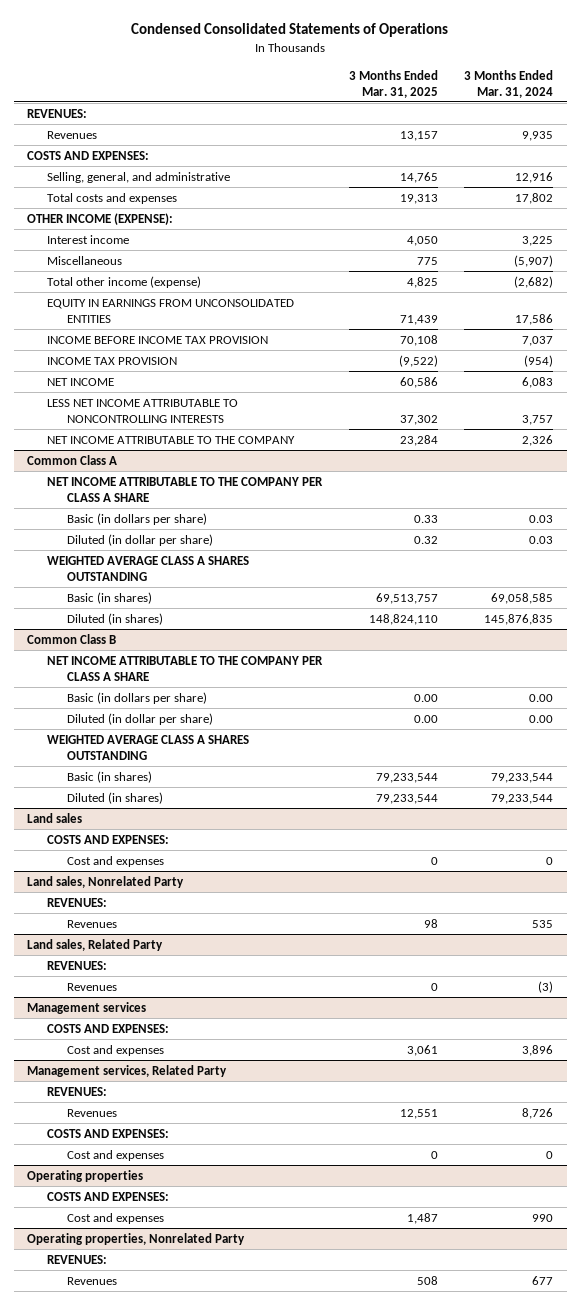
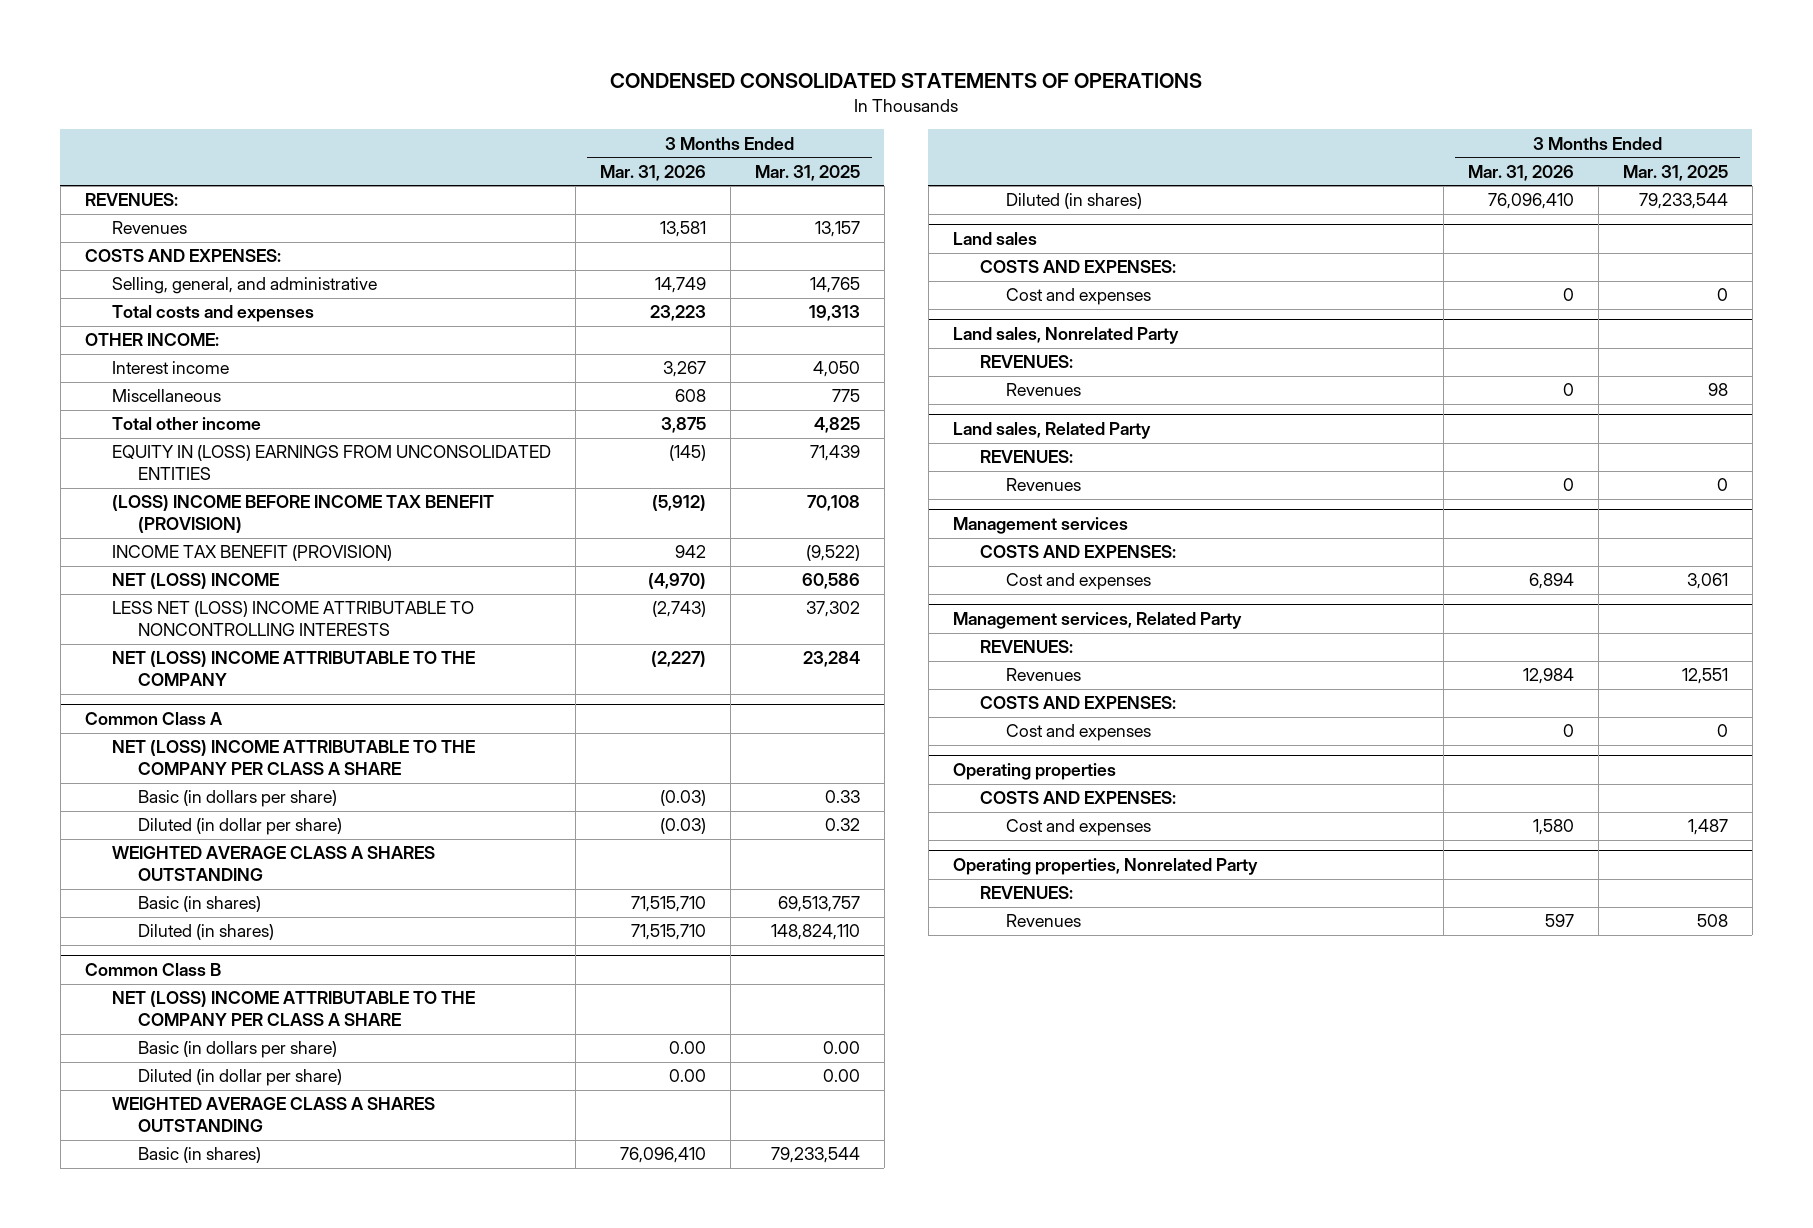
- Condensed Consolidated Statements of Operations
+ CONDENSED CONSOLIDATED STATEMENTS OF OPERATIONS
- | 3 Months Ended Mar. 31, 2025 | 3 Months Ended Mar. 31, 2024
+ | 3 Months Ended Mar. 31, 2026 | 3 Months Ended Mar. 31, 2025
- OTHER INCOME (EXPENSE):
+ OTHER INCOME:
- Total other income (expense) | 4,825 | (2,682)
- EQUITY IN EARNINGS FROM UNCONSOLIDATED ENTITIES | 71,439 | 17,586
- INCOME BEFORE INCOME TAX PROVISION | 70,108 | 7,037
- INCOME TAX PROVISION | (9,522) | (954)
- NET INCOME | 60,586 | 6,083
- LESS NET INCOME ATTRIBUTABLE TO NONCONTROLLING INTERESTS | 37,302 | 3,757
- NET INCOME ATTRIBUTABLE TO THE COMPANY | 23,284 | 2,326
+ Total other income | 3,875 | 4,825
+ EQUITY IN (LOSS) EARNINGS FROM UNCONSOLIDATED ENTITIES | (145) | 71,439
+ (LOSS) INCOME BEFORE INCOME TAX BENEFIT (PROVISION) | (5,912) | 70,108
+ INCOME TAX BENEFIT (PROVISION) | 942 | (9,522)
+ NET (LOSS) INCOME | (4,970) | 60,586
+ LESS NET (LOSS) INCOME ATTRIBUTABLE TO NONCONTROLLING INTERESTS | (2,743) | 37,302
+ NET (LOSS) INCOME ATTRIBUTABLE TO THE COMPANY | (2,227) | 23,284
@ Common Class A
- NET INCOME ATTRIBUTABLE TO THE COMPANY PER CLASS A SHARE
+ NET (LOSS) INCOME ATTRIBUTABLE TO THE COMPANY PER CLASS A SHARE
@ Common Class B
- NET INCOME ATTRIBUTABLE TO THE COMPANY PER CLASS A SHARE
+ NET (LOSS) INCOME ATTRIBUTABLE TO THE COMPANY PER CLASS A SHARE

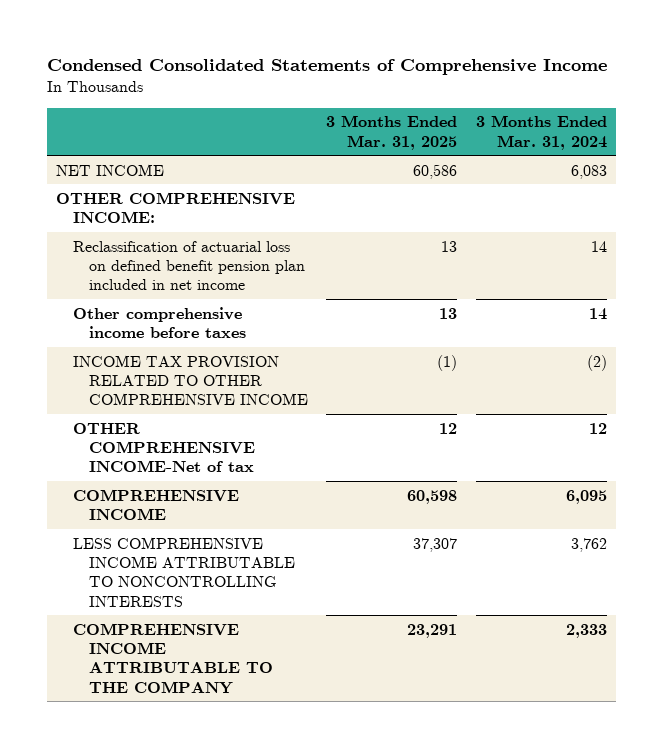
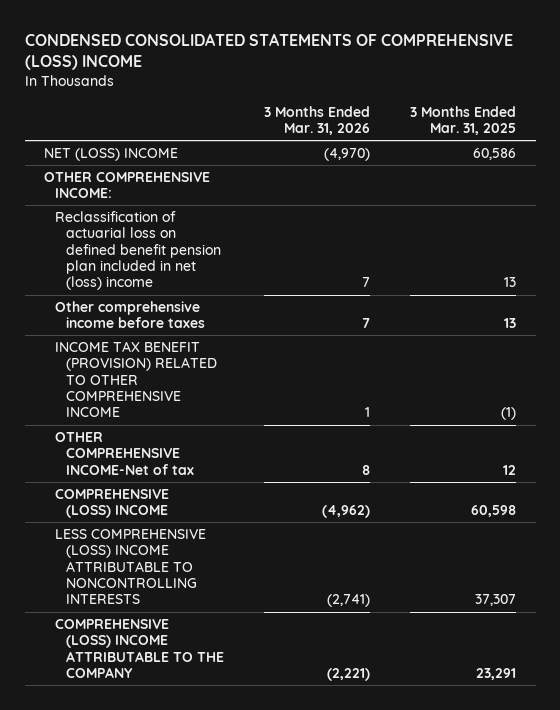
- Condensed Consolidated Statements of Comprehensive Income
+ CONDENSED CONSOLIDATED STATEMENTS OF COMPREHENSIVE (LOSS) INCOME
- | 3 Months Ended Mar. 31, 2025 | 3 Months Ended Mar. 31, 2024
+ | 3 Months Ended Mar. 31, 2026 | 3 Months Ended Mar. 31, 2025
- NET INCOME | 60,586 | 6,083
+ NET (LOSS) INCOME | (4,970) | 60,586
- Reclassification of actuarial loss on defined benefit pension plan included in net income | 13 | 14
+ Reclassification of actuarial loss on defined benefit pension plan included in net (loss) income | 7 | 13
- INCOME TAX PROVISION RELATED TO OTHER COMPREHENSIVE INCOME | (1) | (2)
+ INCOME TAX BENEFIT (PROVISION) RELATED TO OTHER COMPREHENSIVE INCOME | 1 | (1)
- COMPREHENSIVE INCOME | 60,598 | 6,095
- LESS COMPREHENSIVE INCOME ATTRIBUTABLE TO NONCONTROLLING INTERESTS | 37,307 | 3,762
- COMPREHENSIVE INCOME ATTRIBUTABLE TO THE COMPANY | 23,291 | 2,333
+ COMPREHENSIVE (LOSS) INCOME | (4,962) | 60,598
+ LESS COMPREHENSIVE (LOSS) INCOME ATTRIBUTABLE TO NONCONTROLLING INTERESTS | (2,741) | 37,307
+ COMPREHENSIVE (LOSS) INCOME ATTRIBUTABLE TO THE COMPANY | (2,221) | 23,291

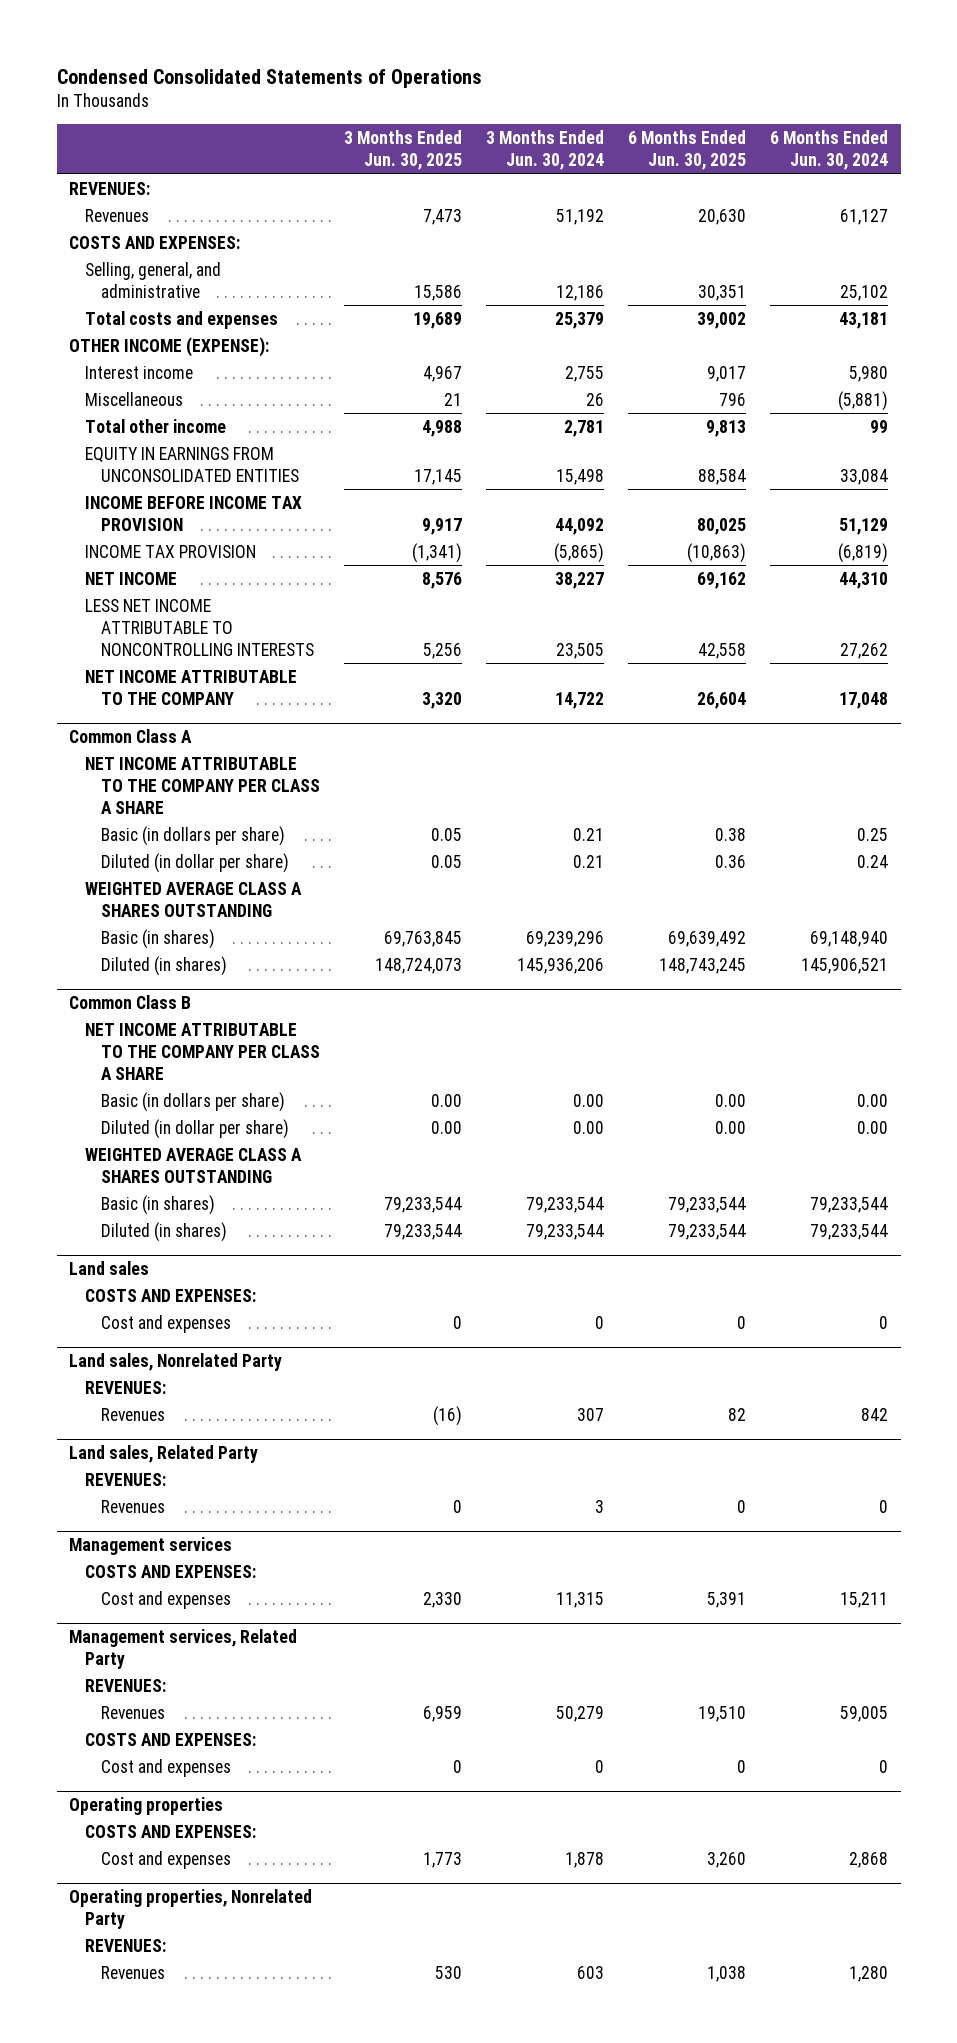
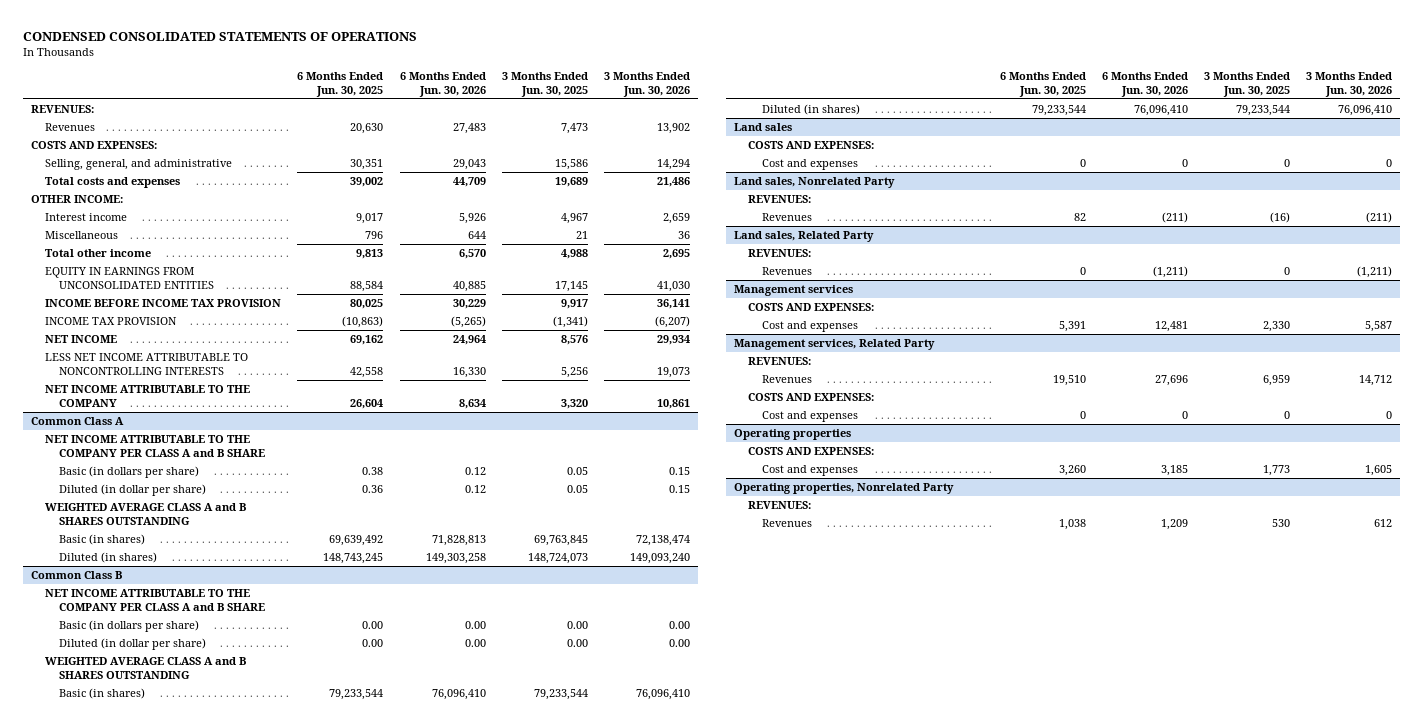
- Condensed Consolidated Statements of Operations
+ CONDENSED CONSOLIDATED STATEMENTS OF OPERATIONS
- | 3 Months Ended Jun. 30, 2025 | 3 Months Ended Jun. 30, 2024 | 6 Months Ended Jun. 30, 2025 | 6 Months Ended Jun. 30, 2024
+ | 6 Months Ended Jun. 30, 2025 | 6 Months Ended Jun. 30, 2026 | 3 Months Ended Jun. 30, 2025 | 3 Months Ended Jun. 30, 2026
- OTHER INCOME (EXPENSE):
+ OTHER INCOME:
@ Common Class A
- NET INCOME ATTRIBUTABLE TO THE COMPANY PER CLASS A SHARE
+ NET INCOME ATTRIBUTABLE TO THE COMPANY PER CLASS A and B SHARE
- WEIGHTED AVERAGE CLASS A SHARES OUTSTANDING
+ WEIGHTED AVERAGE CLASS A and B SHARES OUTSTANDING
@ Common Class B
- NET INCOME ATTRIBUTABLE TO THE COMPANY PER CLASS A SHARE
+ NET INCOME ATTRIBUTABLE TO THE COMPANY PER CLASS A and B SHARE
- WEIGHTED AVERAGE CLASS A SHARES OUTSTANDING
+ WEIGHTED AVERAGE CLASS A and B SHARES OUTSTANDING

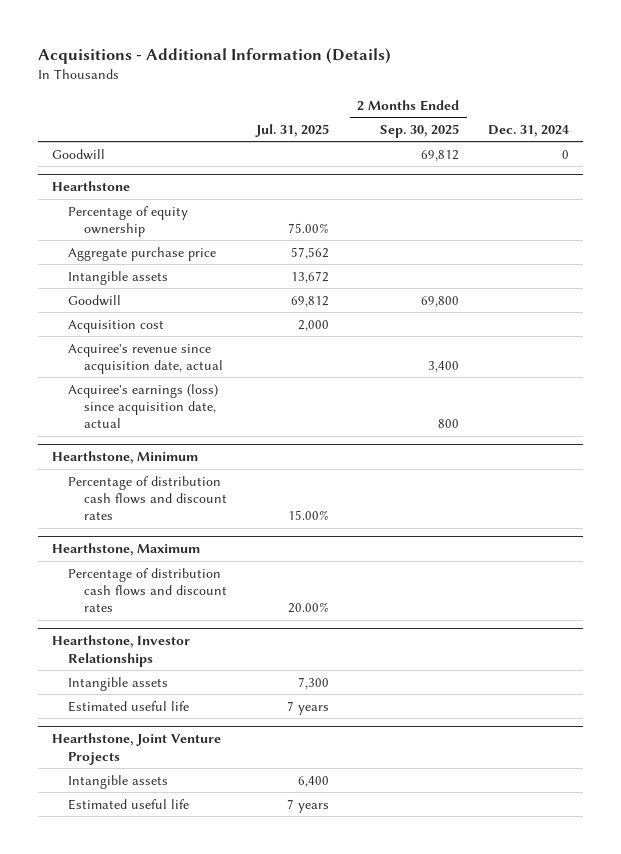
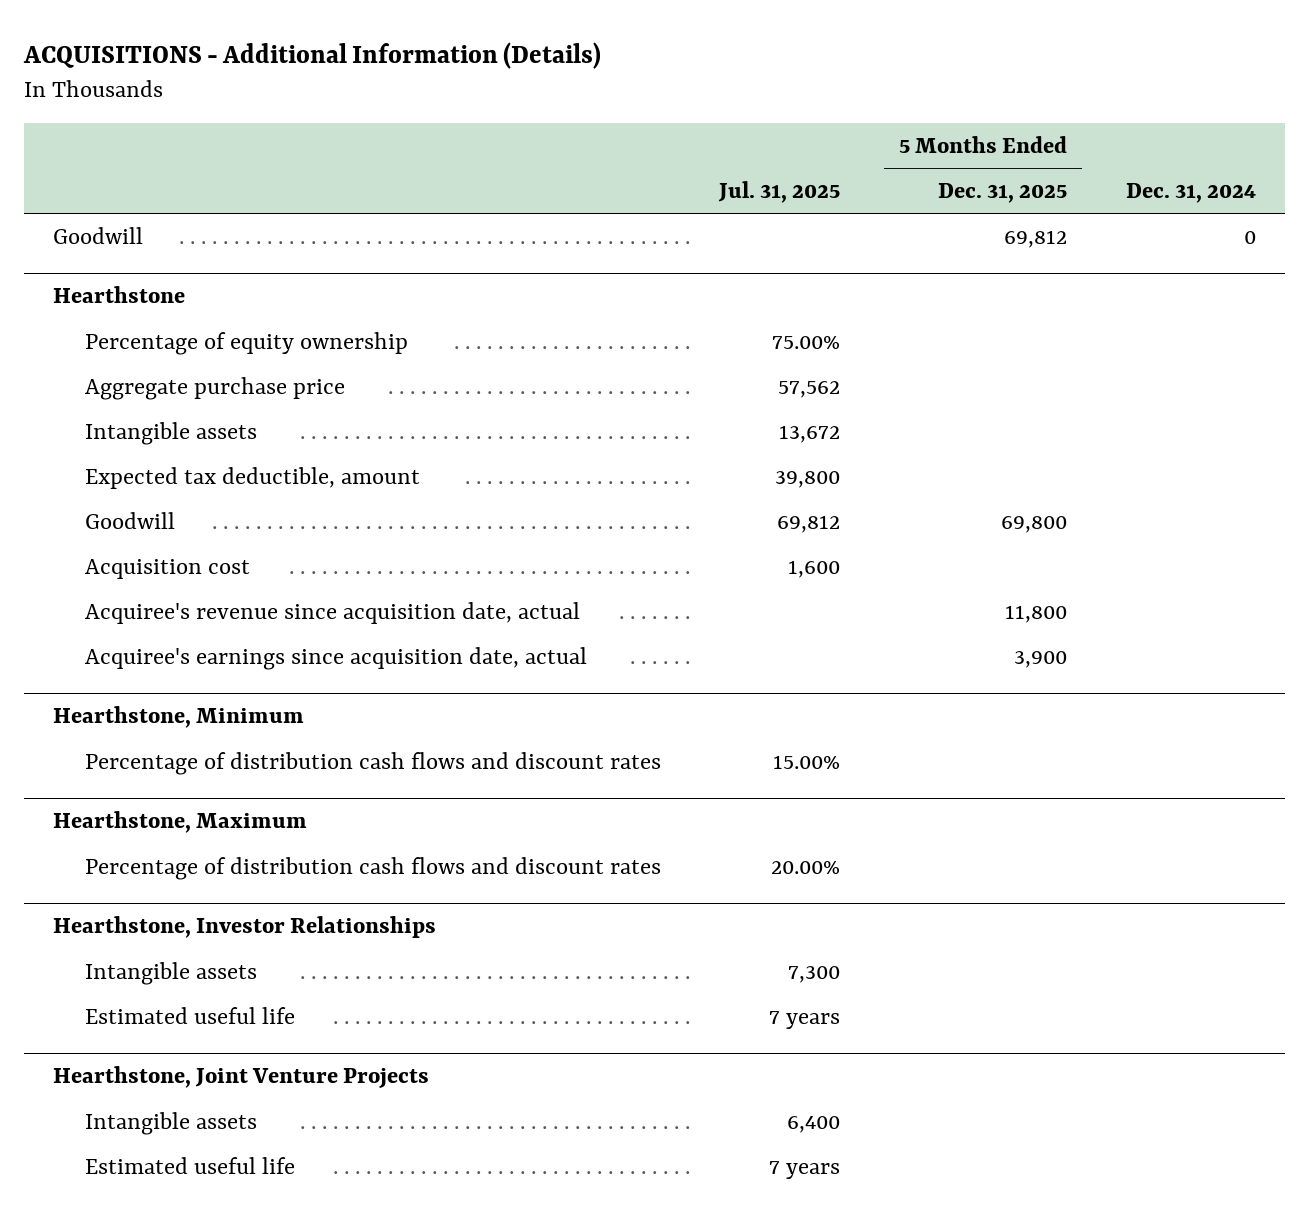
- Acquisitions - Additional Information (Details)
+ ACQUISITIONS - Additional Information (Details)
- | Jul. 31, 2025 | 2 Months Ended Sep. 30, 2025 | Dec. 31, 2024
+ | Jul. 31, 2025 | 5 Months Ended Dec. 31, 2025 | Dec. 31, 2024
@ Hearthstone
+ Expected tax deductible, amount | 39,800 | |
- Acquisition cost | 2,000 | |
+ Acquisition cost | 1,600 | |
- Acquiree's earnings (loss) since acquisition date, actual | | 800 |
+ Acquiree's earnings since acquisition date, actual | | 3,900 |

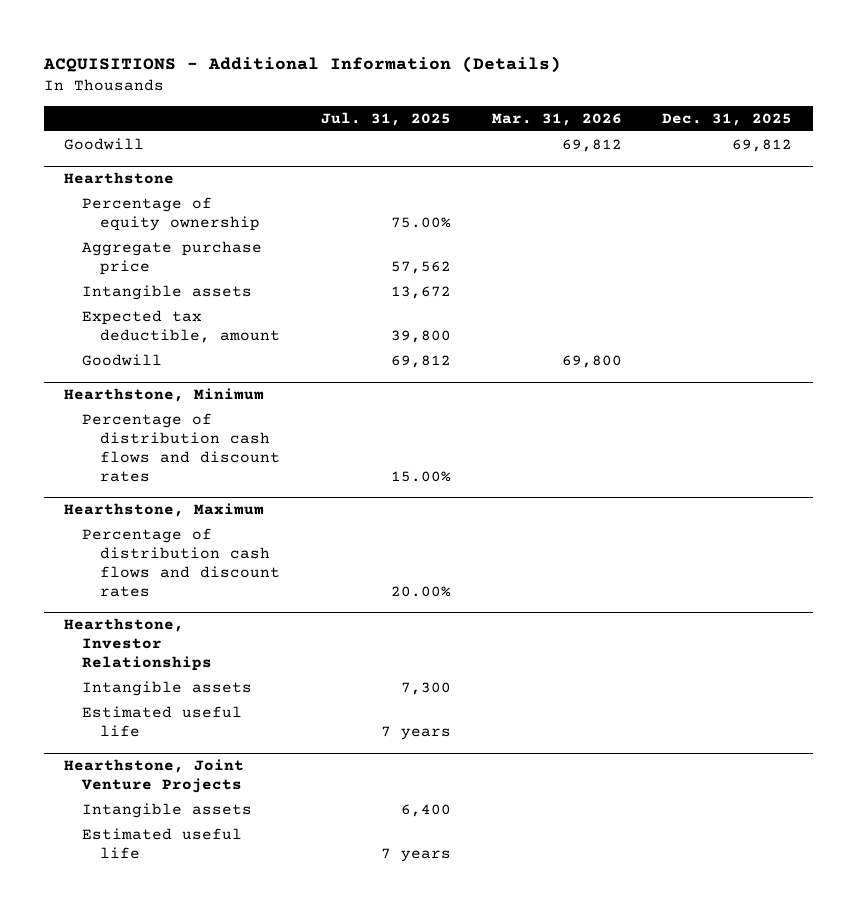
- | Jul. 31, 2025 | 5 Months Ended Dec. 31, 2025 | Dec. 31, 2024
+ | Jul. 31, 2025 | Mar. 31, 2026 | Dec. 31, 2025
@ Hearthstone
- Acquisition cost | 1,600 | |
- Acquiree's revenue since acquisition date, actual | | 11,800 |
- Acquiree's earnings since acquisition date, actual | | 3,900 |

